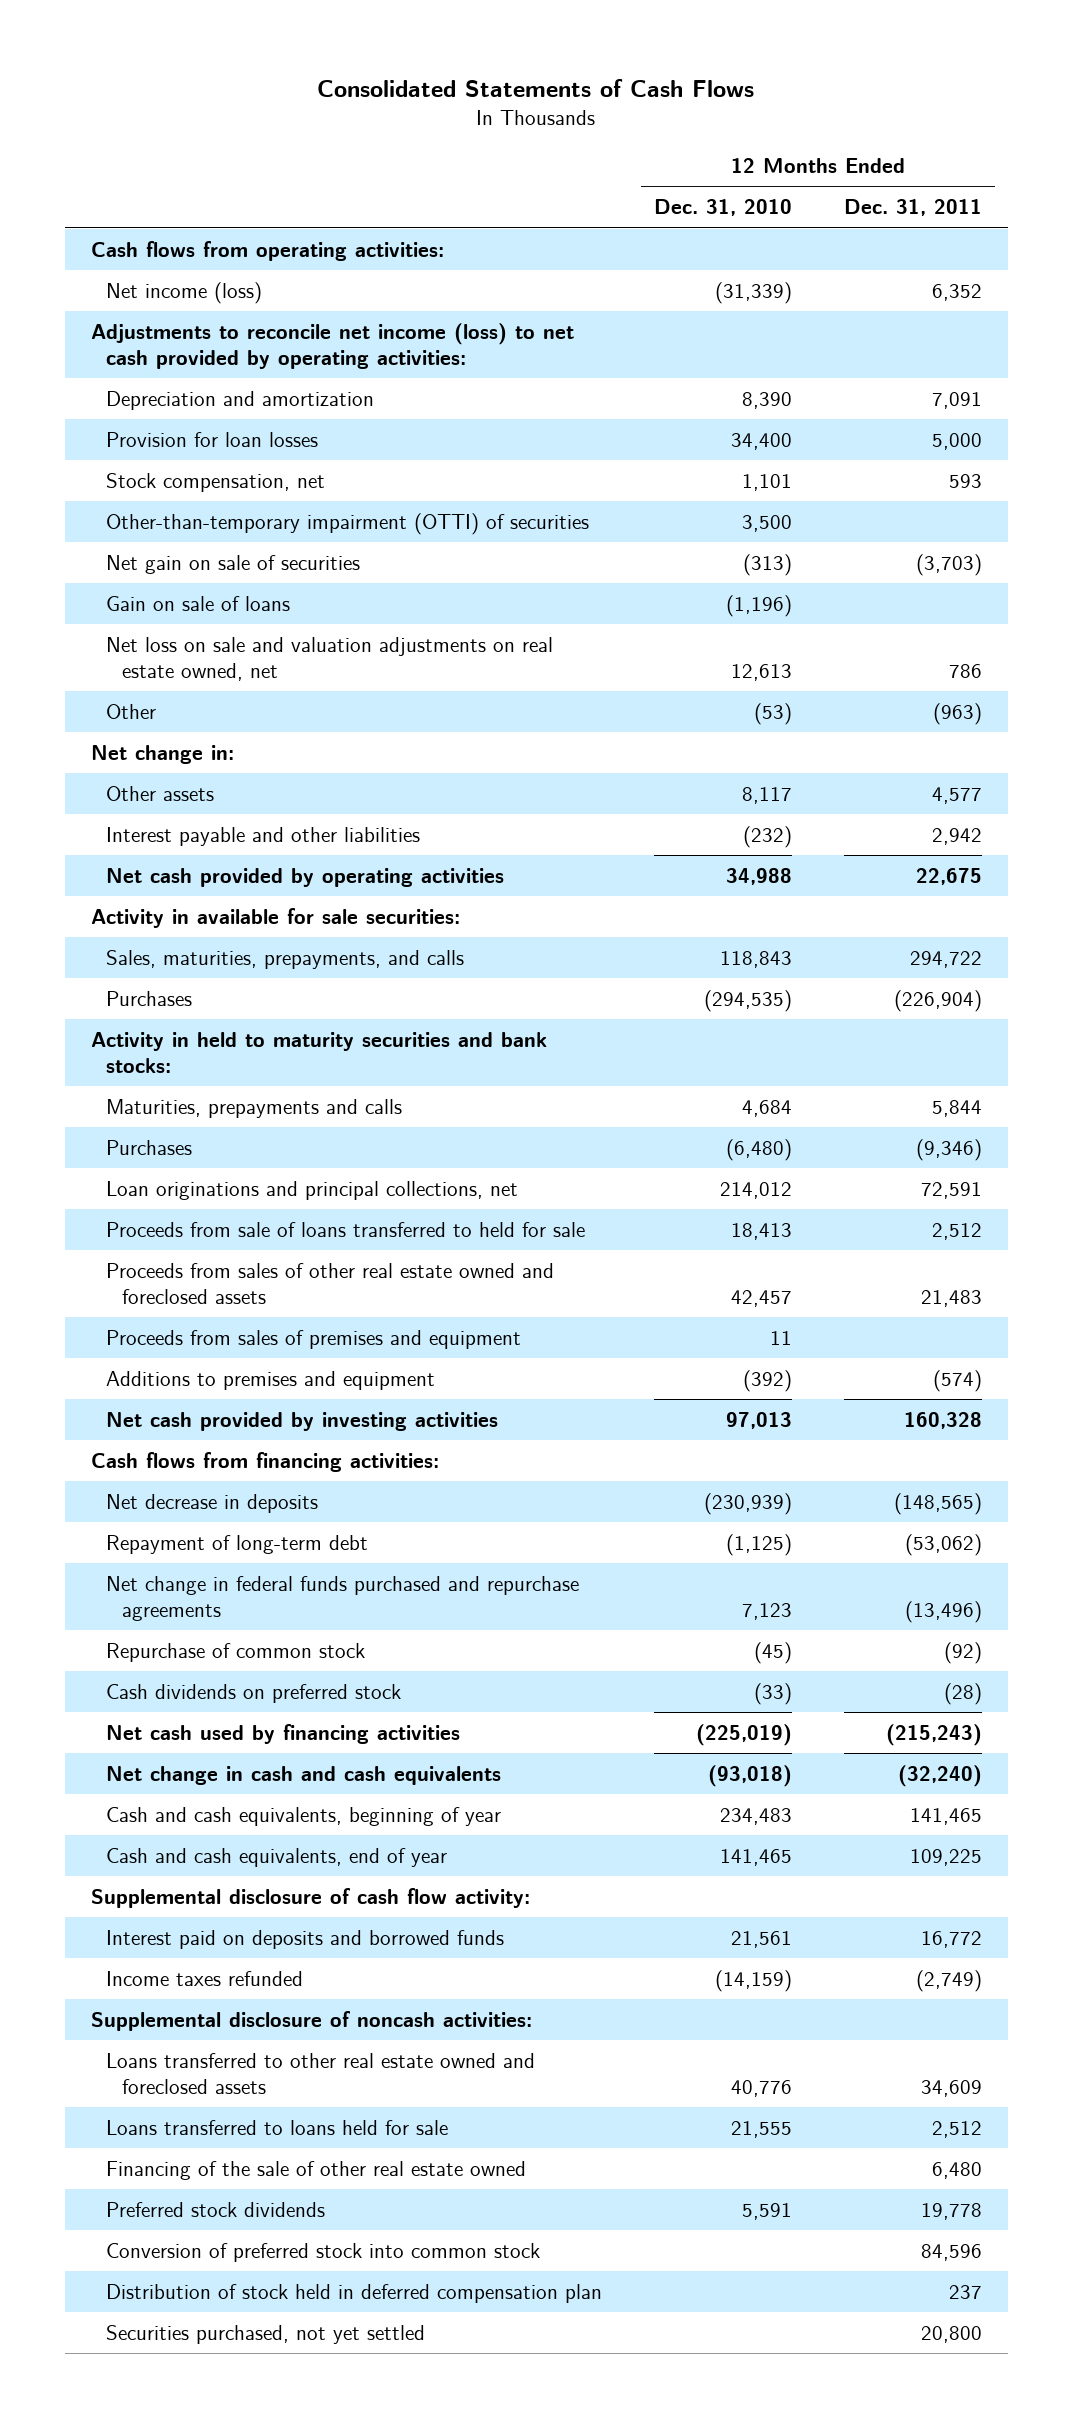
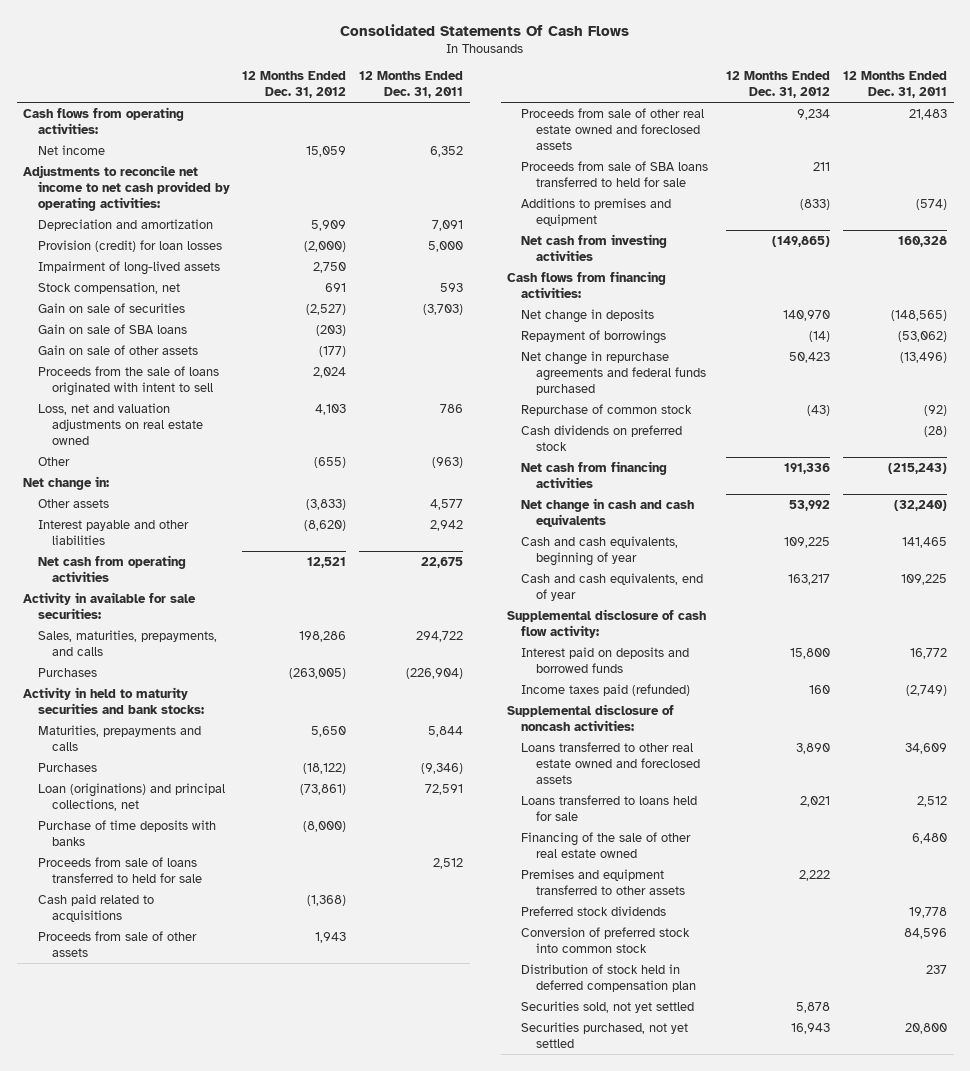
- Consolidated Statements of Cash Flows
+ Consolidated Statements Of Cash Flows
- | 12 Months Ended Dec. 31, 2010 | 12 Months Ended Dec. 31, 2011
+ | 12 Months Ended Dec. 31, 2012 | 12 Months Ended Dec. 31, 2011
- Net income (loss) | (31,339) | 6,352
- Adjustments to reconcile net income (loss) to net cash provided by operating activities:
+ Net income | 15,059 | 6,352
+ Adjustments to reconcile net income to net cash provided by operating activities:
- Provision for loan losses | 34,400 | 5,000
+ Provision (credit) for loan losses | (2,000) | 5,000
+ Impairment of long-lived assets | 2,750 |
- Other-than-temporary impairment (OTTI) of securities | 3,500 |
- Net gain on sale of securities | (313) | (3,703)
- Gain on sale of loans | (1,196) |
- Net loss on sale and valuation adjustments on real estate owned, net | 12,613 | 786
+ Gain on sale of securities | (2,527) | (3,703)
+ Gain on sale of SBA loans | (203) |
+ Gain on sale of other assets | (177) |
+ Proceeds from the sale of loans originated with intent to sell | 2,024 |
+ Loss, net and valuation adjustments on real estate owned | 4,103 | 786
- Net cash provided by operating activities | 34,988 | 22,675
+ Net cash from operating activities | 12,521 | 22,675
- Loan originations and principal collections, net | 214,012 | 72,591
+ Loan (originations) and principal collections, net | (73,861) | 72,591
+ Purchase of time deposits with banks | (8,000) |
- Proceeds from sales of other real estate owned and foreclosed assets | 42,457 | 21,483
- Proceeds from sales of premises and equipment | 11 |
+ Cash paid related to acquisitions | (1,368) |
+ Proceeds from sale of other assets | 1,943 |
+ Proceeds from sale of other real estate owned and foreclosed assets | 9,234 | 21,483
+ Proceeds from sale of SBA loans transferred to held for sale | 211 |
- Net cash provided by investing activities | 97,013 | 160,328
+ Net cash from investing activities | (149,865) | 160,328
- Net decrease in deposits | (230,939) | (148,565)
- Repayment of long-term debt | (1,125) | (53,062)
- Net change in federal funds purchased and repurchase agreements | 7,123 | (13,496)
+ Net change in deposits | 140,970 | (148,565)
+ Repayment of borrowings | (14) | (53,062)
+ Net change in repurchase agreements and federal funds purchased | 50,423 | (13,496)
- Net cash used by financing activities | (225,019) | (215,243)
+ Net cash from financing activities | 191,336 | (215,243)
- Income taxes refunded | (14,159) | (2,749)
+ Income taxes paid (refunded) | 160 | (2,749)
+ Premises and equipment transferred to other assets | 2,222 |
+ Securities sold, not yet settled | 5,878 |

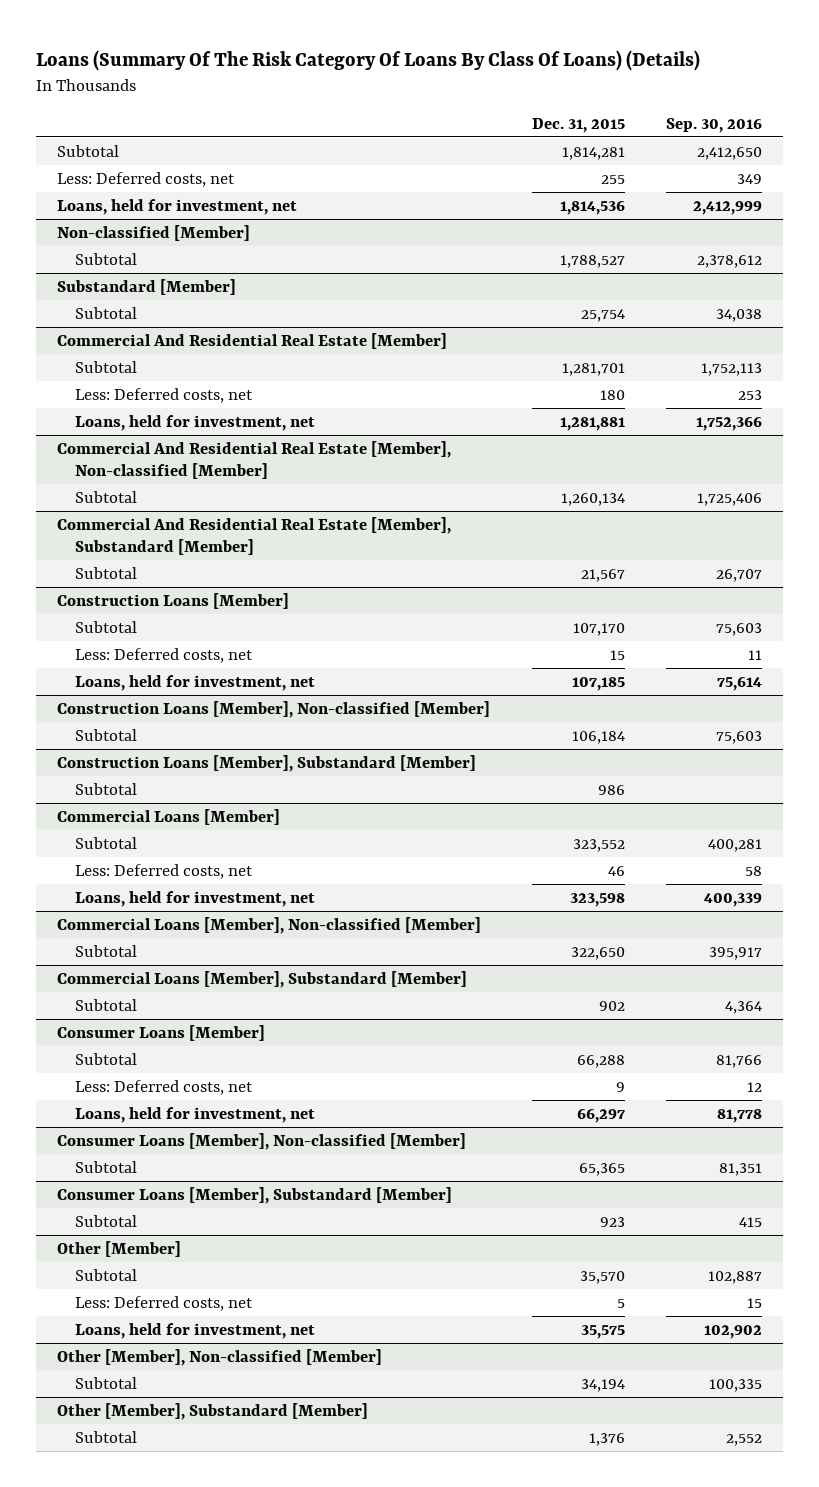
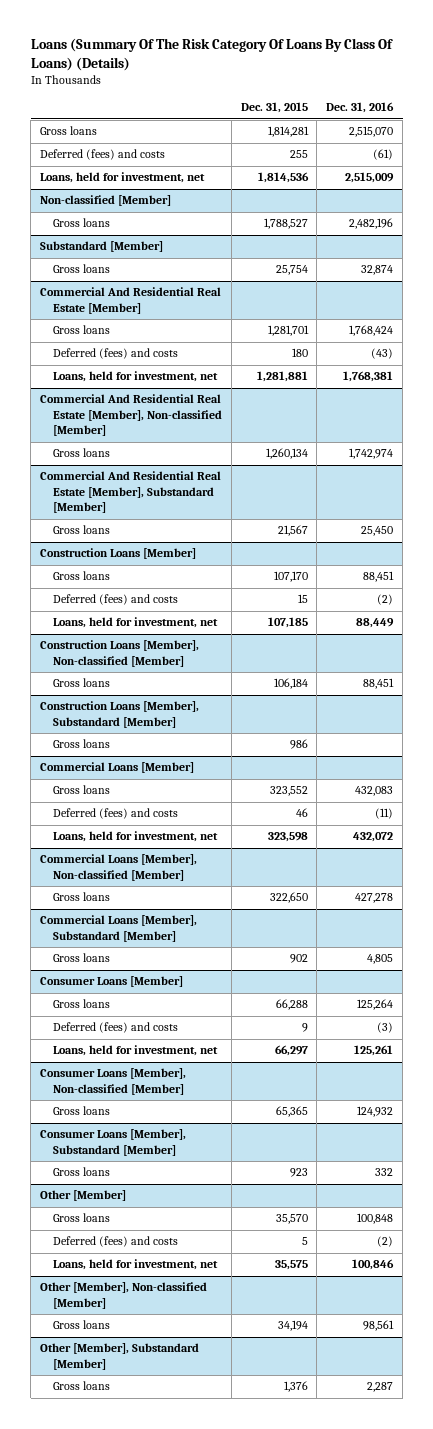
- | Dec. 31, 2015 | Sep. 30, 2016
+ | Dec. 31, 2015 | Dec. 31, 2016
- Subtotal | 1,814,281 | 2,412,650
- Less: Deferred costs, net | 255 | 349
+ Gross loans | 1,814,281 | 2,515,070
+ Deferred (fees) and costs | 255 | (61)
@ Non-classified [Member]
- Subtotal | 1,788,527 | 2,378,612
+ Gross loans | 1,788,527 | 2,482,196
@ Substandard [Member]
- Subtotal | 25,754 | 34,038
+ Gross loans | 25,754 | 32,874
@ Commercial And Residential Real Estate [Member]
- Subtotal | 1,281,701 | 1,752,113
- Less: Deferred costs, net | 180 | 253
+ Gross loans | 1,281,701 | 1,768,424
+ Deferred (fees) and costs | 180 | (43)
@ Commercial And Residential Real Estate [Member], Non-classified [Member]
- Subtotal | 1,260,134 | 1,725,406
+ Gross loans | 1,260,134 | 1,742,974
@ Commercial And Residential Real Estate [Member], Substandard [Member]
- Subtotal | 21,567 | 26,707
+ Gross loans | 21,567 | 25,450
@ Construction Loans [Member]
- Subtotal | 107,170 | 75,603
- Less: Deferred costs, net | 15 | 11
+ Gross loans | 107,170 | 88,451
+ Deferred (fees) and costs | 15 | (2)
@ Construction Loans [Member], Non-classified [Member]
- Subtotal | 106,184 | 75,603
+ Gross loans | 106,184 | 88,451
@ Construction Loans [Member], Substandard [Member]
- Subtotal | 986 |
+ Gross loans | 986 |
@ Commercial Loans [Member]
- Subtotal | 323,552 | 400,281
- Less: Deferred costs, net | 46 | 58
+ Gross loans | 323,552 | 432,083
+ Deferred (fees) and costs | 46 | (11)
@ Commercial Loans [Member], Non-classified [Member]
- Subtotal | 322,650 | 395,917
+ Gross loans | 322,650 | 427,278
@ Commercial Loans [Member], Substandard [Member]
- Subtotal | 902 | 4,364
+ Gross loans | 902 | 4,805
@ Consumer Loans [Member]
- Subtotal | 66,288 | 81,766
- Less: Deferred costs, net | 9 | 12
+ Gross loans | 66,288 | 125,264
+ Deferred (fees) and costs | 9 | (3)
@ Consumer Loans [Member], Non-classified [Member]
- Subtotal | 65,365 | 81,351
+ Gross loans | 65,365 | 124,932
@ Consumer Loans [Member], Substandard [Member]
- Subtotal | 923 | 415
+ Gross loans | 923 | 332
@ Other [Member]
- Subtotal | 35,570 | 102,887
- Less: Deferred costs, net | 5 | 15
+ Gross loans | 35,570 | 100,848
+ Deferred (fees) and costs | 5 | (2)
@ Other [Member], Non-classified [Member]
- Subtotal | 34,194 | 100,335
+ Gross loans | 34,194 | 98,561
@ Other [Member], Substandard [Member]
- Subtotal | 1,376 | 2,552
+ Gross loans | 1,376 | 2,287

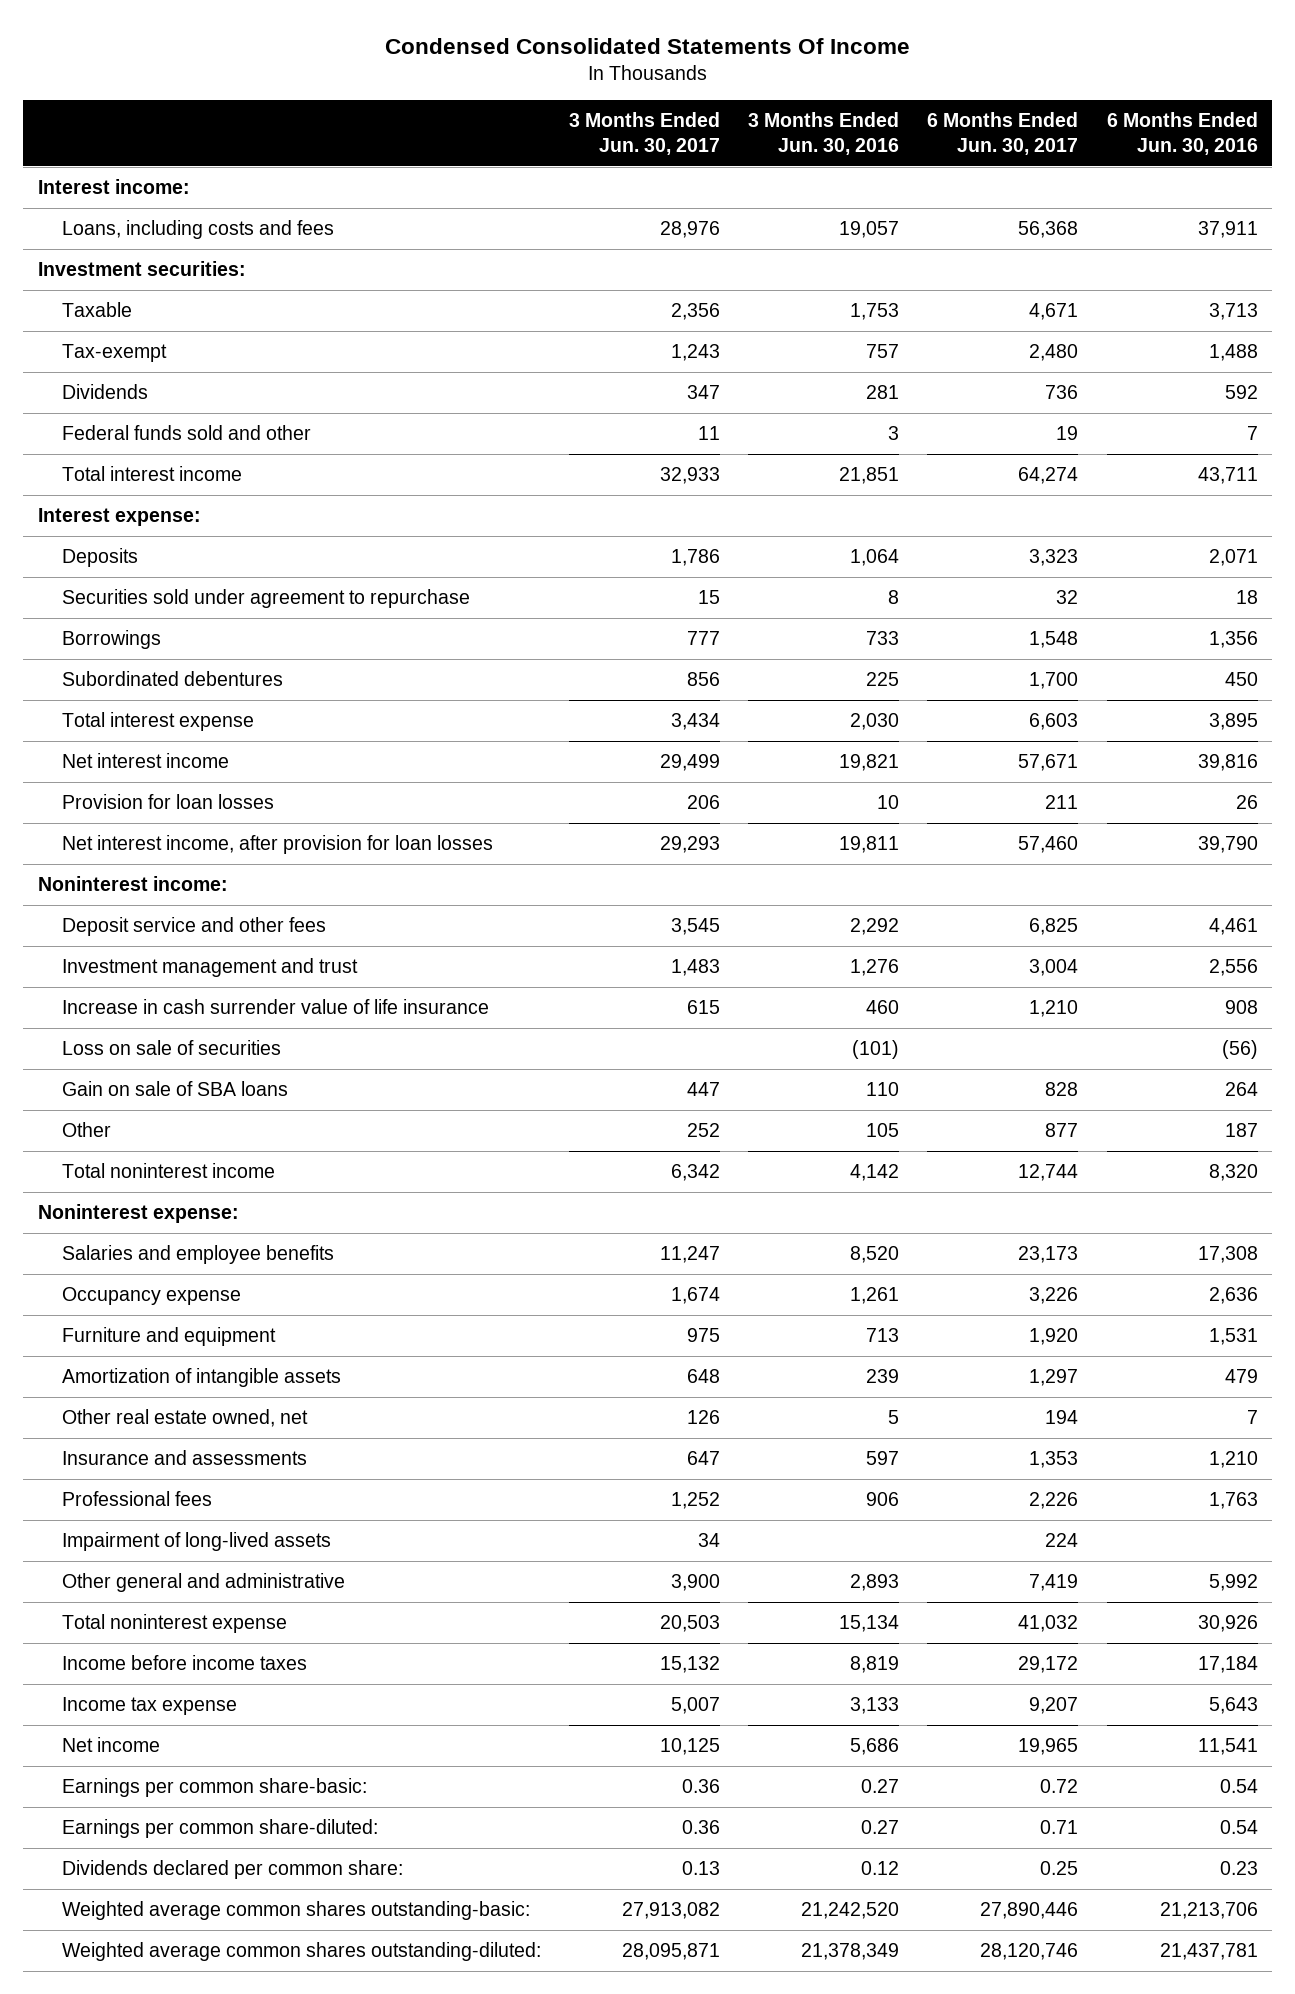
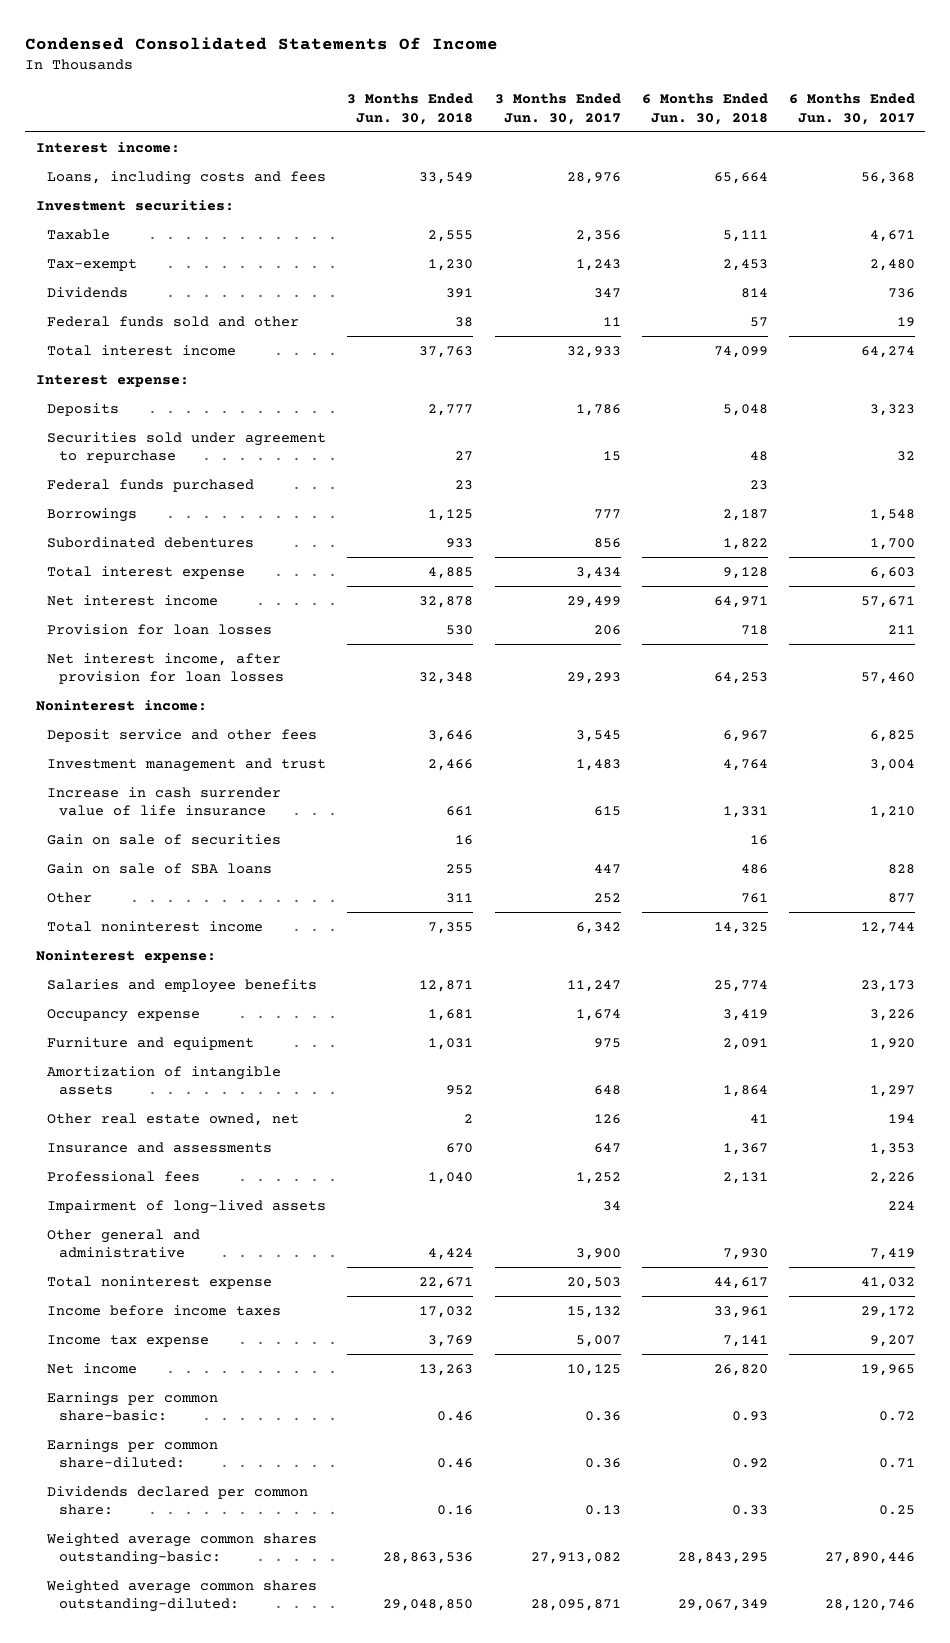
- | 3 Months Ended Jun. 30, 2017 | 3 Months Ended Jun. 30, 2016 | 6 Months Ended Jun. 30, 2017 | 6 Months Ended Jun. 30, 2016
+ | 3 Months Ended Jun. 30, 2018 | 3 Months Ended Jun. 30, 2017 | 6 Months Ended Jun. 30, 2018 | 6 Months Ended Jun. 30, 2017
+ Federal funds purchased | 23 | | 23 |
- Loss on sale of securities | | (101) | | (56)
+ Gain on sale of securities | 16 | | 16 |

